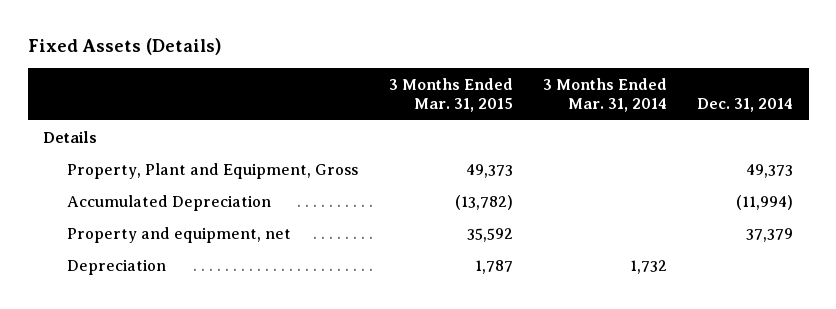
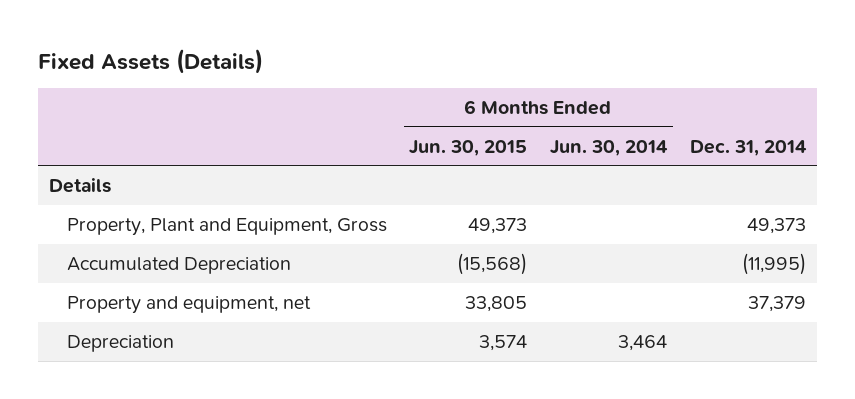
- | 3 Months Ended Mar. 31, 2015 | 3 Months Ended Mar. 31, 2014 | Dec. 31, 2014
+ | 6 Months Ended Jun. 30, 2015 | 6 Months Ended Jun. 30, 2014 | Dec. 31, 2014
- Accumulated Depreciation | (13,782) | | (11,994)
+ Accumulated Depreciation | (15,568) | | (11,995)

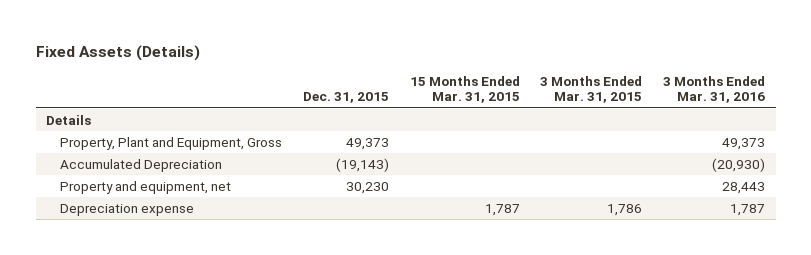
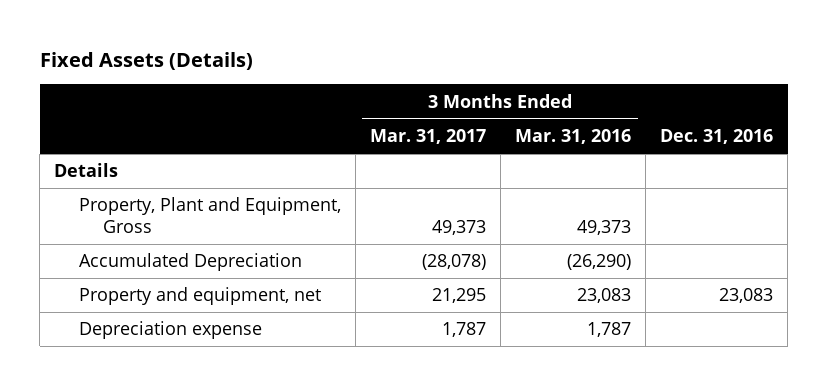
- | Dec. 31, 2015 | 15 Months Ended Mar. 31, 2015 | 3 Months Ended Mar. 31, 2015 | 3 Months Ended Mar. 31, 2016
+ | 3 Months Ended Mar. 31, 2017 | 3 Months Ended Mar. 31, 2016 | Dec. 31, 2016
- Accumulated Depreciation | (19,143) | | | (20,930)
- Property and equipment, net | 30,230 | | | 28,443
+ Accumulated Depreciation | (28,078) | (26,290) |
+ Property and equipment, net | 21,295 | 23,083 | 23,083

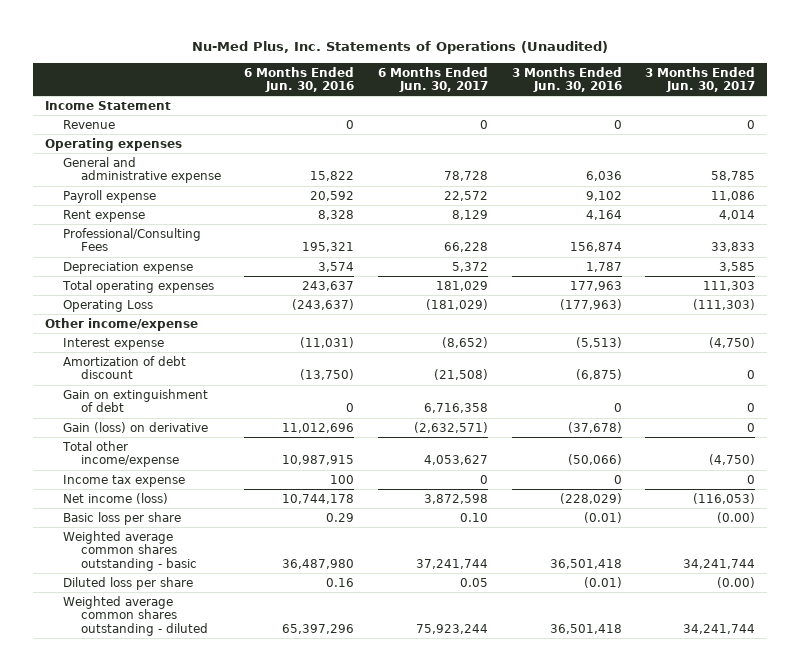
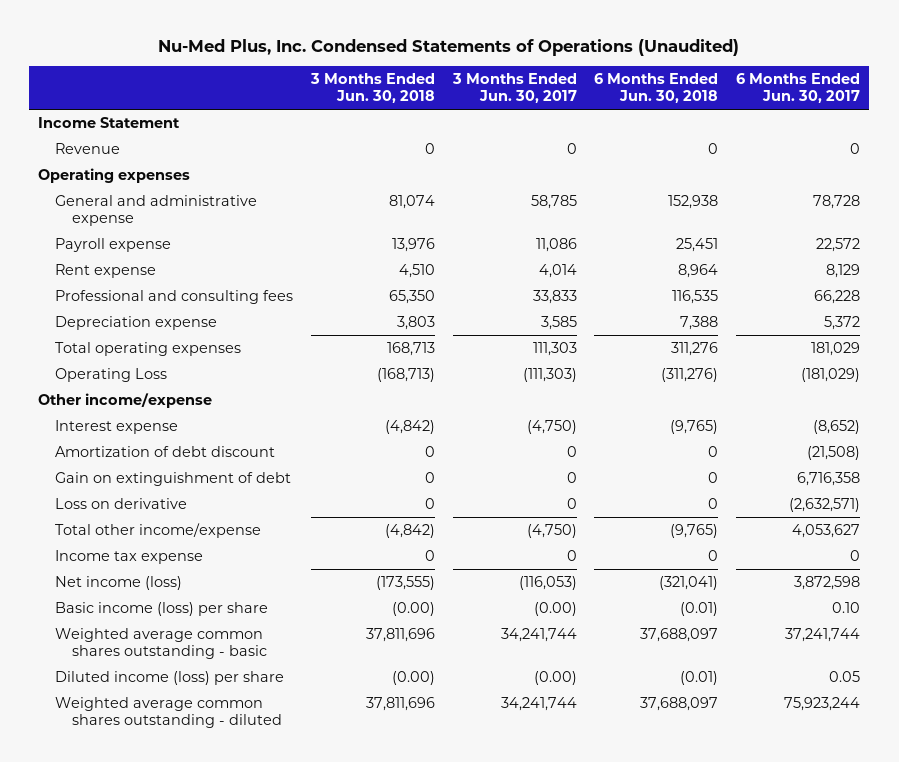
- Nu-Med Plus, Inc. Statements of Operations (Unaudited)
+ Nu-Med Plus, Inc. Condensed Statements of Operations (Unaudited)
- | 6 Months Ended Jun. 30, 2016 | 6 Months Ended Jun. 30, 2017 | 3 Months Ended Jun. 30, 2016 | 3 Months Ended Jun. 30, 2017
+ | 3 Months Ended Jun. 30, 2018 | 3 Months Ended Jun. 30, 2017 | 6 Months Ended Jun. 30, 2018 | 6 Months Ended Jun. 30, 2017
- Professional/Consulting Fees | 195,321 | 66,228 | 156,874 | 33,833
+ Professional and consulting fees | 65,350 | 33,833 | 116,535 | 66,228
- Gain (loss) on derivative | 11,012,696 | (2,632,571) | (37,678) | 0
+ Loss on derivative | 0 | 0 | 0 | (2,632,571)
- Basic loss per share | 0.29 | 0.10 | (0.01) | (0.00)
+ Basic income (loss) per share | (0.00) | (0.00) | (0.01) | 0.10
- Diluted loss per share | 0.16 | 0.05 | (0.01) | (0.00)
+ Diluted income (loss) per share | (0.00) | (0.00) | (0.01) | 0.05

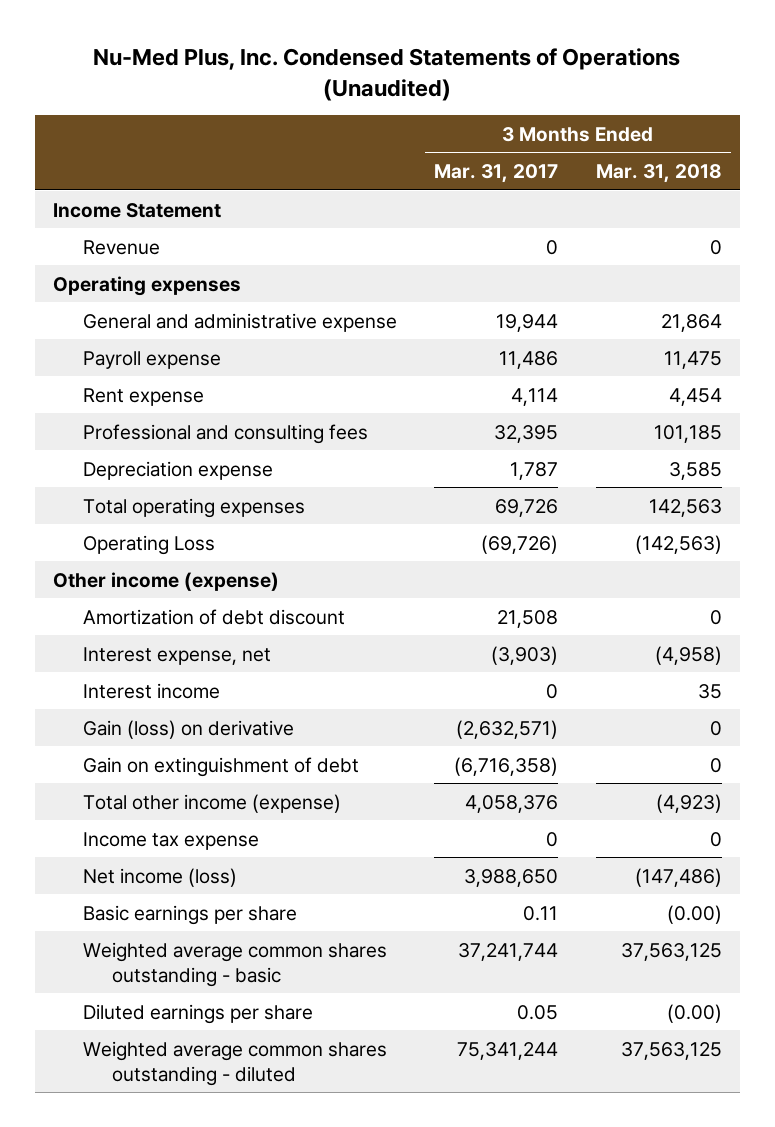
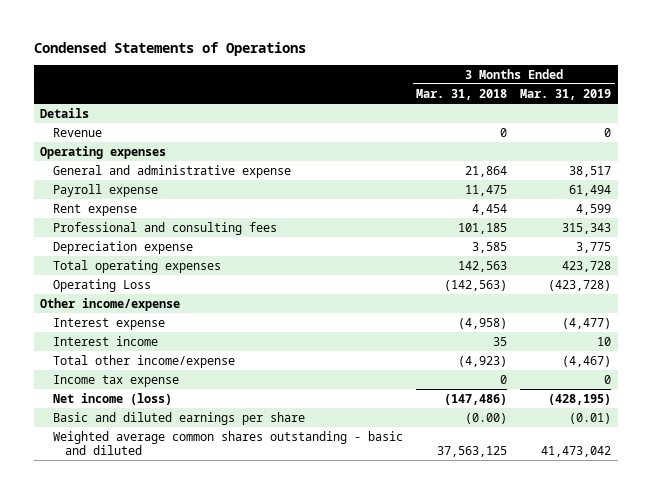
- Nu-Med Plus, Inc. Condensed Statements of Operations (Unaudited)
+ Condensed Statements of Operations
- | 3 Months Ended Mar. 31, 2017 | 3 Months Ended Mar. 31, 2018
+ | 3 Months Ended Mar. 31, 2018 | 3 Months Ended Mar. 31, 2019
- Income Statement
+ Details
- Other income (expense)
- Amortization of debt discount | 21,508 | 0
- Interest expense, net | (3,903) | (4,958)
+ Other income/expense
+ Interest expense | (4,958) | (4,477)
- Gain (loss) on derivative | (2,632,571) | 0
- Gain on extinguishment of debt | (6,716,358) | 0
- Total other income (expense) | 4,058,376 | (4,923)
+ Total other income/expense | (4,923) | (4,467)
- Basic earnings per share | 0.11 | (0.00)
- Weighted average common shares outstanding - basic | 37,241,744 | 37,563,125
- Diluted earnings per share | 0.05 | (0.00)
- Weighted average common shares outstanding - diluted | 75,341,244 | 37,563,125
+ Basic and diluted earnings per share | (0.00) | (0.01)
+ Weighted average common shares outstanding - basic and diluted | 37,563,125 | 41,473,042

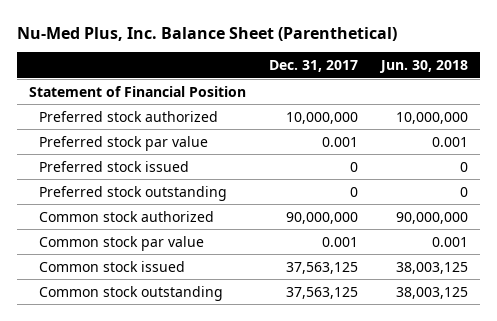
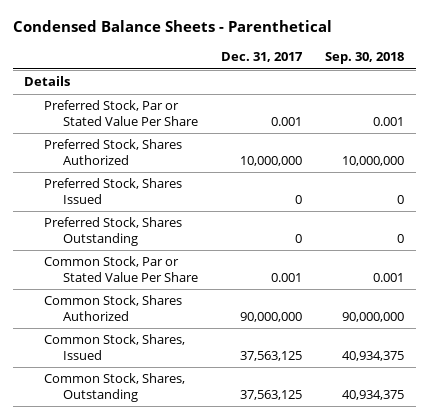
- Nu-Med Plus, Inc. Balance Sheet (Parenthetical)
+ Condensed Balance Sheets - Parenthetical
- | Dec. 31, 2017 | Jun. 30, 2018
+ | Dec. 31, 2017 | Sep. 30, 2018
- Statement of Financial Position
- Preferred stock authorized | 10,000,000 | 10,000,000
- Preferred stock par value | 0.001 | 0.001
- Preferred stock issued | 0 | 0
- Preferred stock outstanding | 0 | 0
- Common stock authorized | 90,000,000 | 90,000,000
- Common stock par value | 0.001 | 0.001
- Common stock issued | 37,563,125 | 38,003,125
- Common stock outstanding | 37,563,125 | 38,003,125
+ Details
+ Preferred Stock, Par or Stated Value Per Share | 0.001 | 0.001
+ Preferred Stock, Shares Authorized | 10,000,000 | 10,000,000
+ Preferred Stock, Shares Issued | 0 | 0
+ Preferred Stock, Shares Outstanding | 0 | 0
+ Common Stock, Par or Stated Value Per Share | 0.001 | 0.001
+ Common Stock, Shares Authorized | 90,000,000 | 90,000,000
+ Common Stock, Shares, Issued | 37,563,125 | 40,934,375
+ Common Stock, Shares, Outstanding | 37,563,125 | 40,934,375

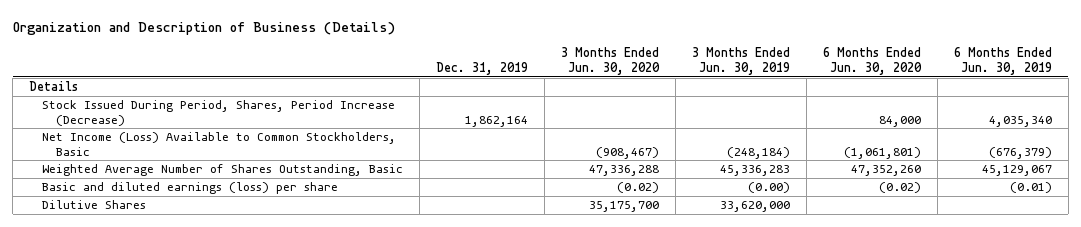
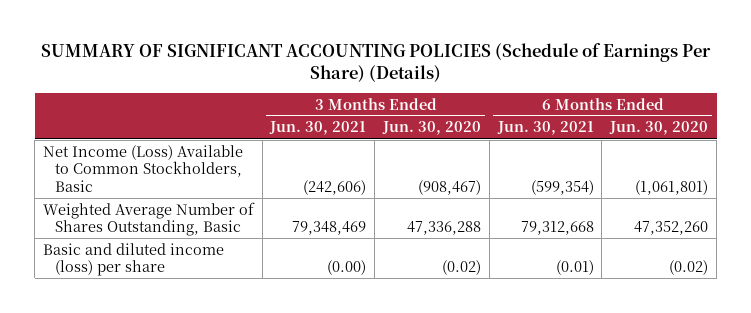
- Organization and Description of Business (Details)
+ SUMMARY OF SIGNIFICANT ACCOUNTING POLICIES (Schedule of Earnings Per Share) (Details)
- | Dec. 31, 2019 | 3 Months Ended Jun. 30, 2020 | 3 Months Ended Jun. 30, 2019 | 6 Months Ended Jun. 30, 2020 | 6 Months Ended Jun. 30, 2019
+ | 3 Months Ended Jun. 30, 2021 | 3 Months Ended Jun. 30, 2020 | 6 Months Ended Jun. 30, 2021 | 6 Months Ended Jun. 30, 2020
- Details
- Stock Issued During Period, Shares, Period Increase (Decrease) | 1,862,164 | | | 84,000 | 4,035,340
- Basic and diluted earnings (loss) per share | | (0.02) | (0.00) | (0.02) | (0.01)
- Dilutive Shares | | 35,175,700 | 33,620,000 | |
+ Basic and diluted income (loss) per share | (0.00) | (0.02) | (0.01) | (0.02)

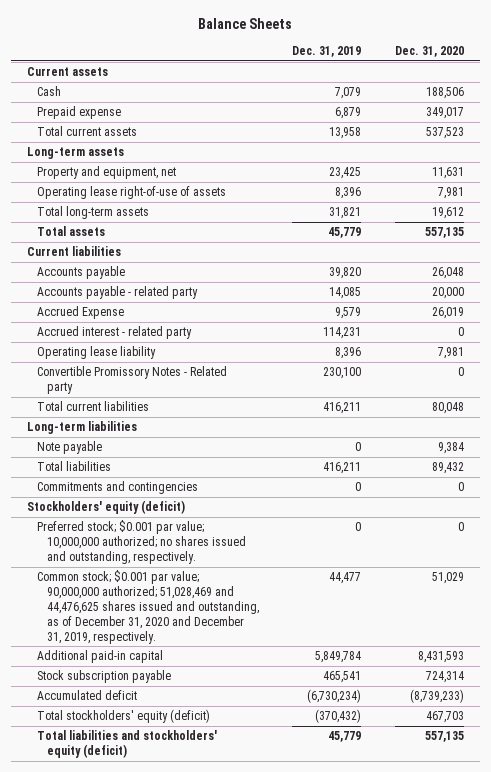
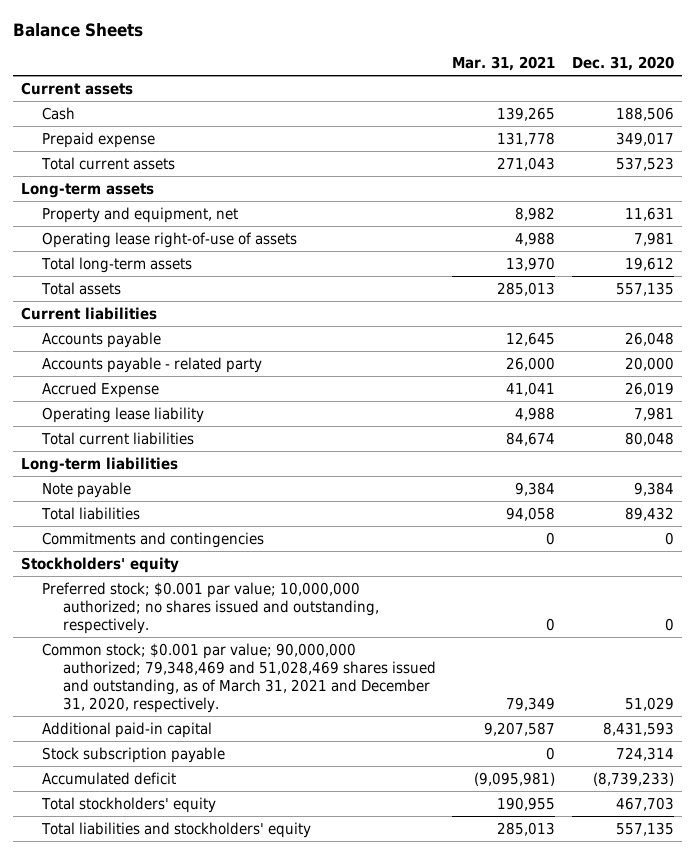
- | Dec. 31, 2019 | Dec. 31, 2020
+ | Mar. 31, 2021 | Dec. 31, 2020
- Accrued interest - related party | 114,231 | 0
- Convertible Promissory Notes - Related party | 230,100 | 0
- Stockholders' equity (deficit)
+ Stockholders' equity
- Common stock; $0.001 par value; 90,000,000 authorized; 51,028,469 and 44,476,625 shares issued and outstanding, as of December 31, 2020 and December 31, 2019, respectively. | 44,477 | 51,029
+ Common stock; $0.001 par value; 90,000,000 authorized; 79,348,469 and 51,028,469 shares issued and outstanding, as of March 31, 2021 and December 31, 2020, respectively. | 79,349 | 51,029
- Total stockholders' equity (deficit) | (370,432) | 467,703
- Total liabilities and stockholders' equity (deficit) | 45,779 | 557,135
+ Total stockholders' equity | 190,955 | 467,703
+ Total liabilities and stockholders' equity | 285,013 | 557,135

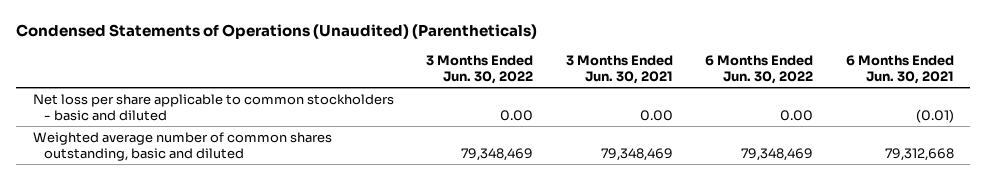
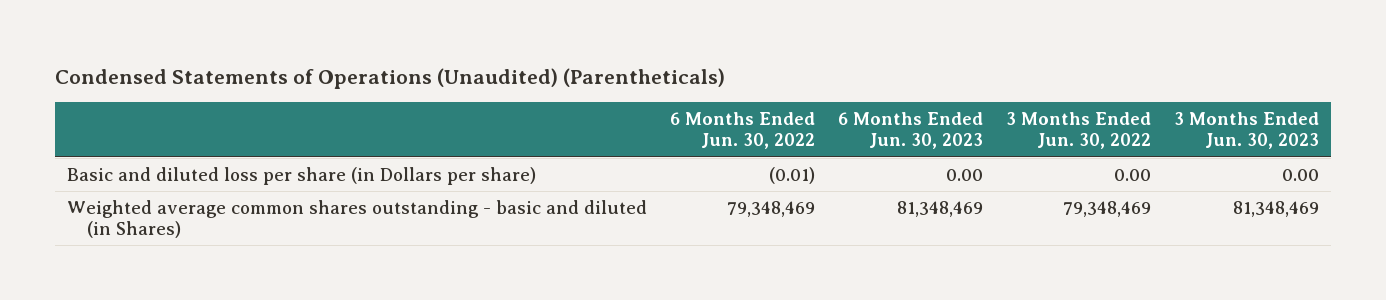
- | 3 Months Ended Jun. 30, 2022 | 3 Months Ended Jun. 30, 2021 | 6 Months Ended Jun. 30, 2022 | 6 Months Ended Jun. 30, 2021
+ | 6 Months Ended Jun. 30, 2022 | 6 Months Ended Jun. 30, 2023 | 3 Months Ended Jun. 30, 2022 | 3 Months Ended Jun. 30, 2023
- Net loss per share applicable to common stockholders - basic and diluted | 0.00 | 0.00 | 0.00 | (0.01)
- Weighted average number of common shares outstanding, basic and diluted | 79,348,469 | 79,348,469 | 79,348,469 | 79,312,668
+ Basic and diluted loss per share (in Dollars per share) | (0.01) | 0.00 | 0.00 | 0.00
+ Weighted average common shares outstanding - basic and diluted (in Shares) | 79,348,469 | 81,348,469 | 79,348,469 | 81,348,469

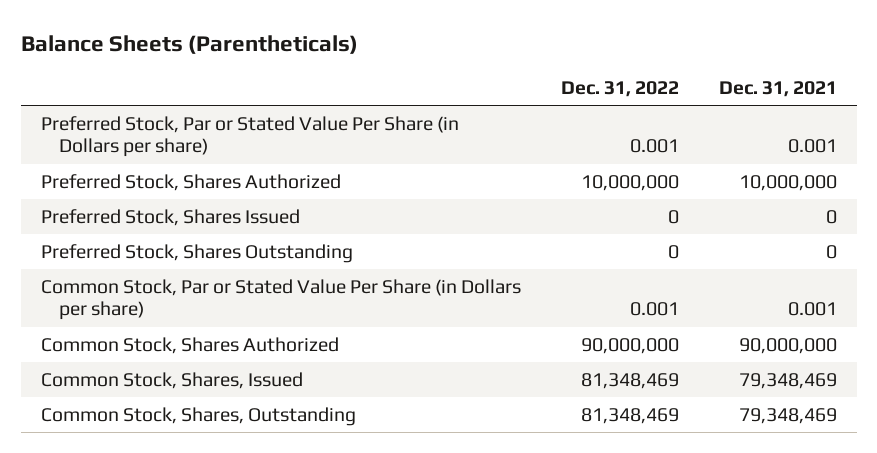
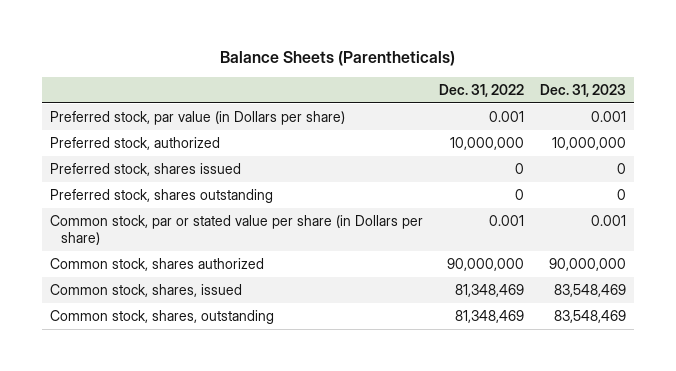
- | Dec. 31, 2022 | Dec. 31, 2021
+ | Dec. 31, 2022 | Dec. 31, 2023
- Preferred Stock, Par or Stated Value Per Share (in Dollars per share) | 0.001 | 0.001
- Preferred Stock, Shares Authorized | 10,000,000 | 10,000,000
- Preferred Stock, Shares Issued | 0 | 0
- Preferred Stock, Shares Outstanding | 0 | 0
- Common Stock, Par or Stated Value Per Share (in Dollars per share) | 0.001 | 0.001
- Common Stock, Shares Authorized | 90,000,000 | 90,000,000
- Common Stock, Shares, Issued | 81,348,469 | 79,348,469
- Common Stock, Shares, Outstanding | 81,348,469 | 79,348,469
+ Preferred stock, par value (in Dollars per share) | 0.001 | 0.001
+ Preferred stock, authorized | 10,000,000 | 10,000,000
+ Preferred stock, shares issued | 0 | 0
+ Preferred stock, shares outstanding | 0 | 0
+ Common stock, par or stated value per share (in Dollars per share) | 0.001 | 0.001
+ Common stock, shares authorized | 90,000,000 | 90,000,000
+ Common stock, shares, issued | 81,348,469 | 83,548,469
+ Common stock, shares, outstanding | 81,348,469 | 83,548,469

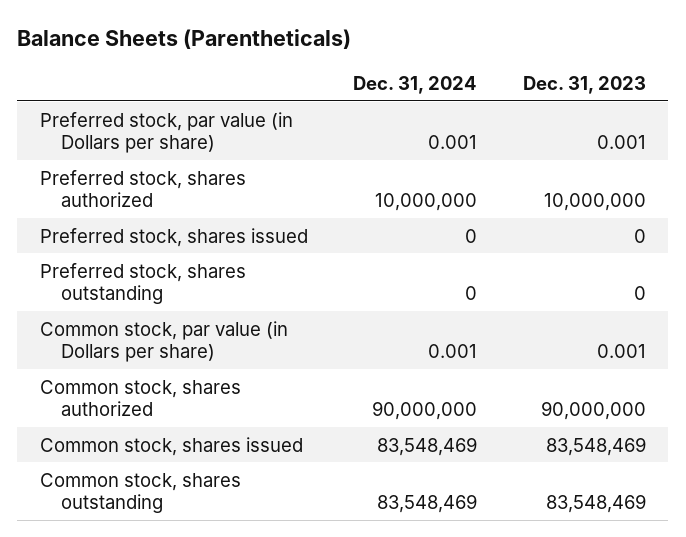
- | Dec. 31, 2022 | Dec. 31, 2023
+ | Dec. 31, 2024 | Dec. 31, 2023
- Preferred stock, authorized | 10,000,000 | 10,000,000
+ Preferred stock, shares authorized | 10,000,000 | 10,000,000
- Common stock, par or stated value per share (in Dollars per share) | 0.001 | 0.001
+ Common stock, par value (in Dollars per share) | 0.001 | 0.001
- Common stock, shares, issued | 81,348,469 | 83,548,469
- Common stock, shares, outstanding | 81,348,469 | 83,548,469
+ Common stock, shares issued | 83,548,469 | 83,548,469
+ Common stock, shares outstanding | 83,548,469 | 83,548,469

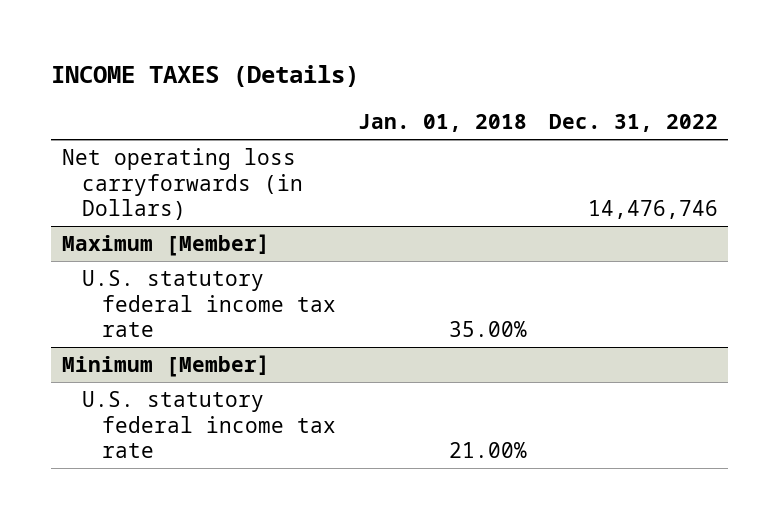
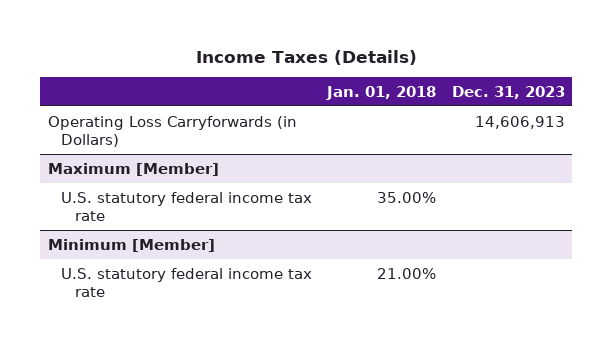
- INCOME TAXES (Details)
+ Income Taxes (Details)
- | Jan. 01, 2018 | Dec. 31, 2022
+ | Jan. 01, 2018 | Dec. 31, 2023
- Net operating loss carryforwards (in Dollars) | | 14,476,746
+ Operating Loss Carryforwards (in Dollars) | | 14,606,913

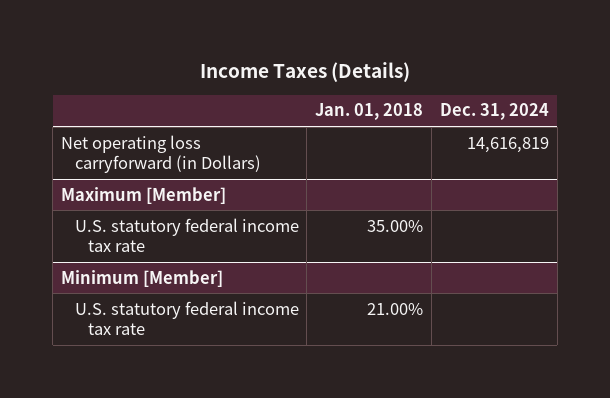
- | Jan. 01, 2018 | Dec. 31, 2023
+ | Jan. 01, 2018 | Dec. 31, 2024
- Operating Loss Carryforwards (in Dollars) | | 14,606,913
+ Net operating loss carryforward (in Dollars) | | 14,616,819

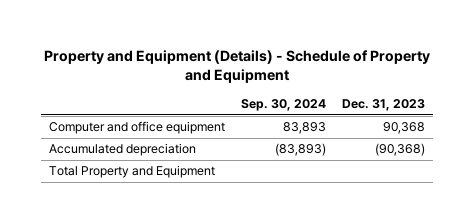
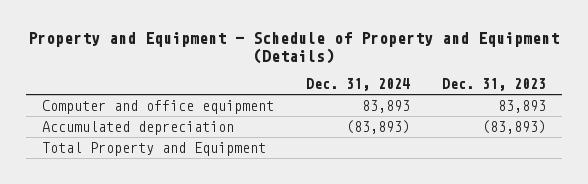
- Property and Equipment (Details) - Schedule of Property and Equipment
+ Property and Equipment - Schedule of Property and Equipment (Details)
- | Sep. 30, 2024 | Dec. 31, 2023
+ | Dec. 31, 2024 | Dec. 31, 2023
- Computer and office equipment | 83,893 | 90,368
- Accumulated depreciation | (83,893) | (90,368)
+ Computer and office equipment | 83,893 | 83,893
+ Accumulated depreciation | (83,893) | (83,893)

